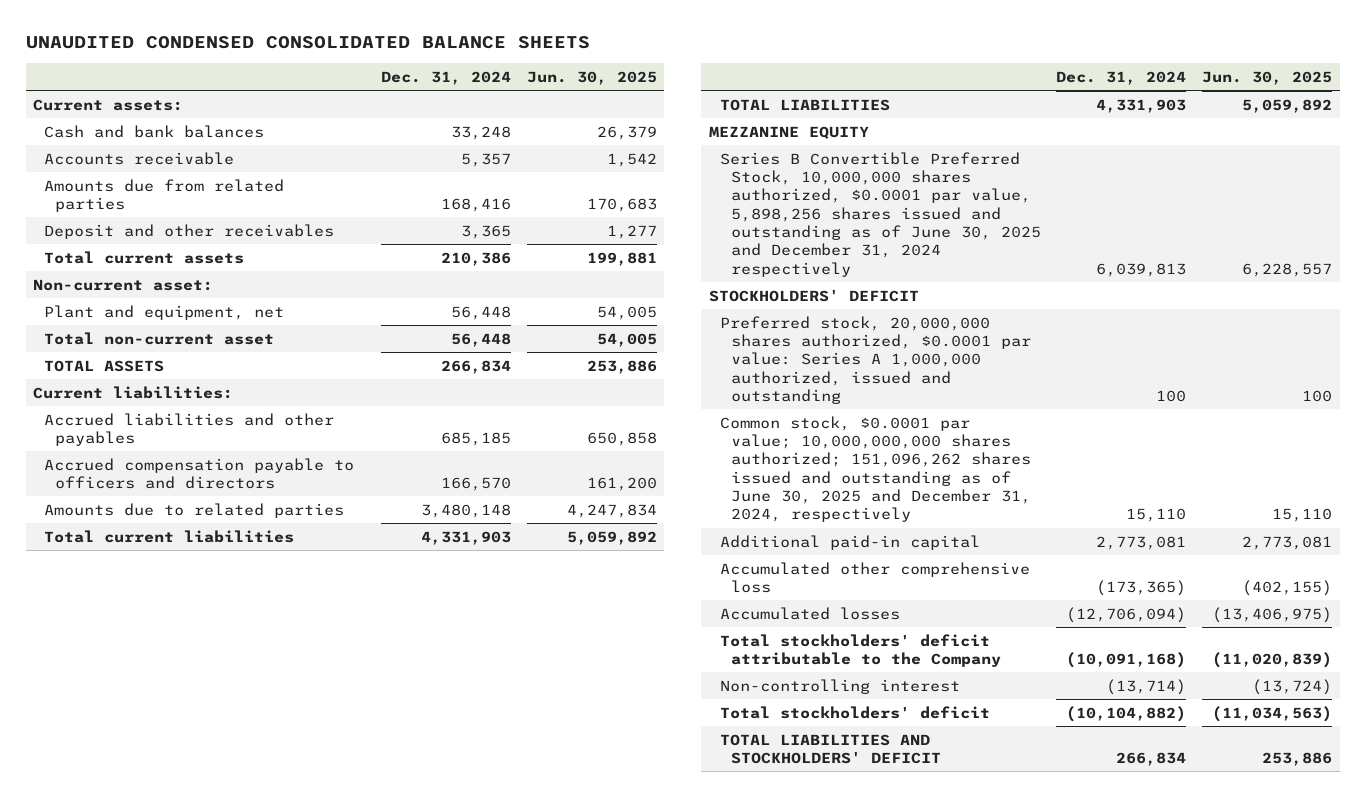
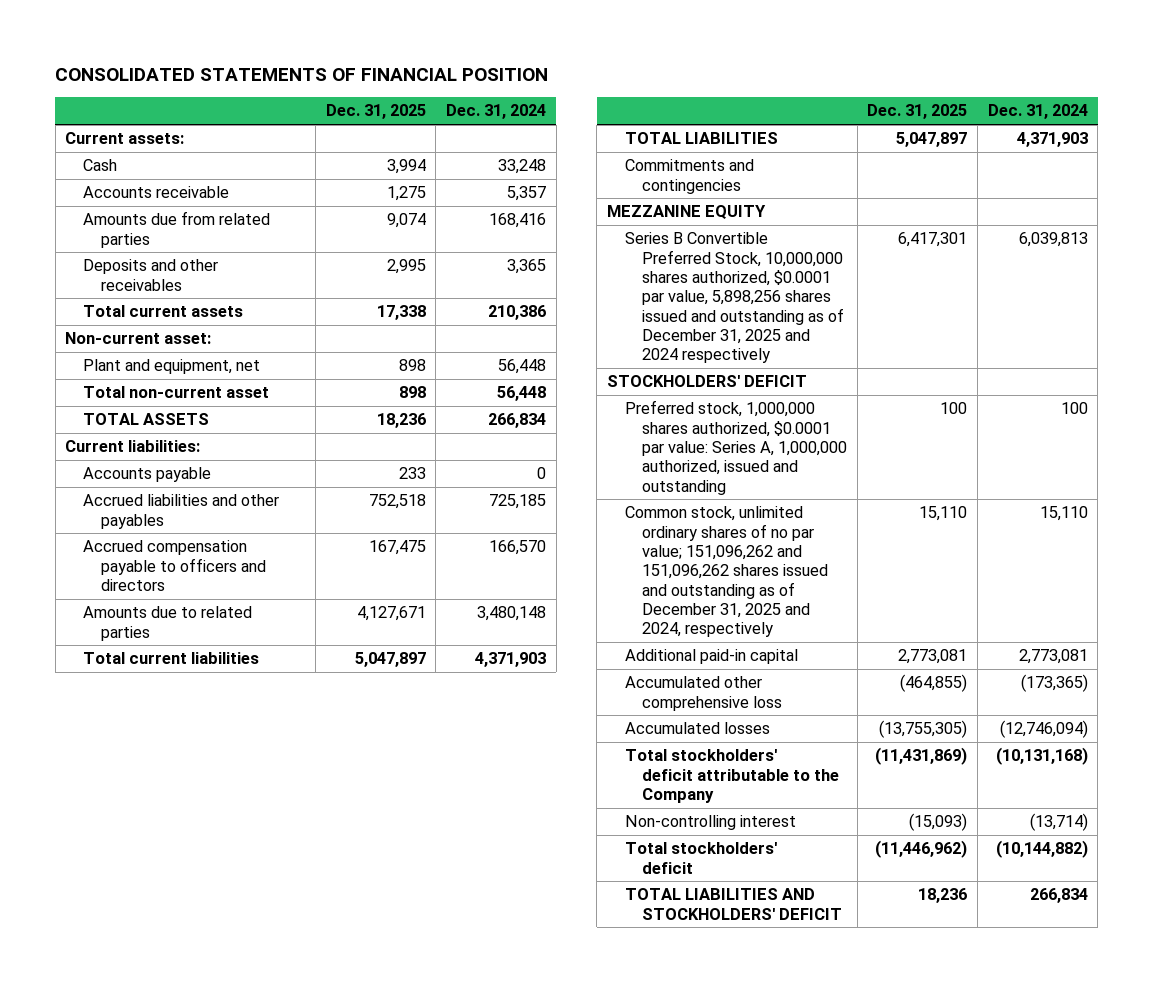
- UNAUDITED CONDENSED CONSOLIDATED BALANCE SHEETS
+ CONSOLIDATED STATEMENTS OF FINANCIAL POSITION
- | Dec. 31, 2024 | Jun. 30, 2025
+ | Dec. 31, 2025 | Dec. 31, 2024
- Cash and bank balances | 33,248 | 26,379
+ Cash | 3,994 | 33,248
- Deposit and other receivables | 3,365 | 1,277
+ Deposits and other receivables | 2,995 | 3,365
- Accrued liabilities and other payables | 685,185 | 650,858
+ Accounts payable | 233 | 0
+ Accrued liabilities and other payables | 752,518 | 725,185
- Total current liabilities | 4,331,903 | 5,059,892
- TOTAL LIABILITIES | 4,331,903 | 5,059,892
+ Total current liabilities | 5,047,897 | 4,371,903
+ TOTAL LIABILITIES | 5,047,897 | 4,371,903
+ Commitments and contingencies
- Series B Convertible Preferred Stock, 10,000,000 shares authorized, $0.0001 par value, 5,898,256 shares issued and outstanding as of June 30, 2025 and December 31, 2024 respectively | 6,039,813 | 6,228,557
+ Series B Convertible Preferred Stock, 10,000,000 shares authorized, $0.0001 par value, 5,898,256 shares issued and outstanding as of December 31, 2025 and 2024 respectively | 6,417,301 | 6,039,813
- Preferred stock, 20,000,000 shares authorized, $0.0001 par value: Series A 1,000,000 authorized, issued and outstanding | 100 | 100
- Common stock, $0.0001 par value; 10,000,000,000 shares authorized; 151,096,262 shares issued and outstanding as of June 30, 2025 and December 31, 2024, respectively | 15,110 | 15,110
+ Preferred stock, 1,000,000 shares authorized, $0.0001 par value: Series A, 1,000,000 authorized, issued and outstanding | 100 | 100
+ Common stock, unlimited ordinary shares of no par value; 151,096,262 and 151,096,262 shares issued and outstanding as of December 31, 2025 and 2024, respectively | 15,110 | 15,110
- Accumulated losses | (12,706,094) | (13,406,975)
- Total stockholders' deficit attributable to the Company | (10,091,168) | (11,020,839)
+ Accumulated losses | (13,755,305) | (12,746,094)
+ Total stockholders' deficit attributable to the Company | (11,431,869) | (10,131,168)
- Total stockholders' deficit | (10,104,882) | (11,034,563)
+ Total stockholders' deficit | (11,446,962) | (10,144,882)

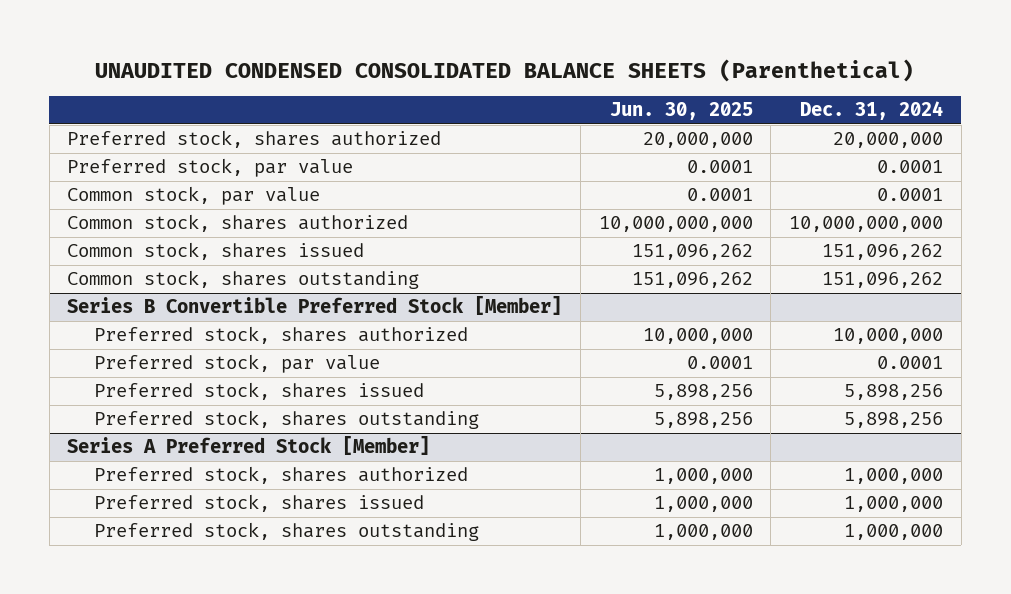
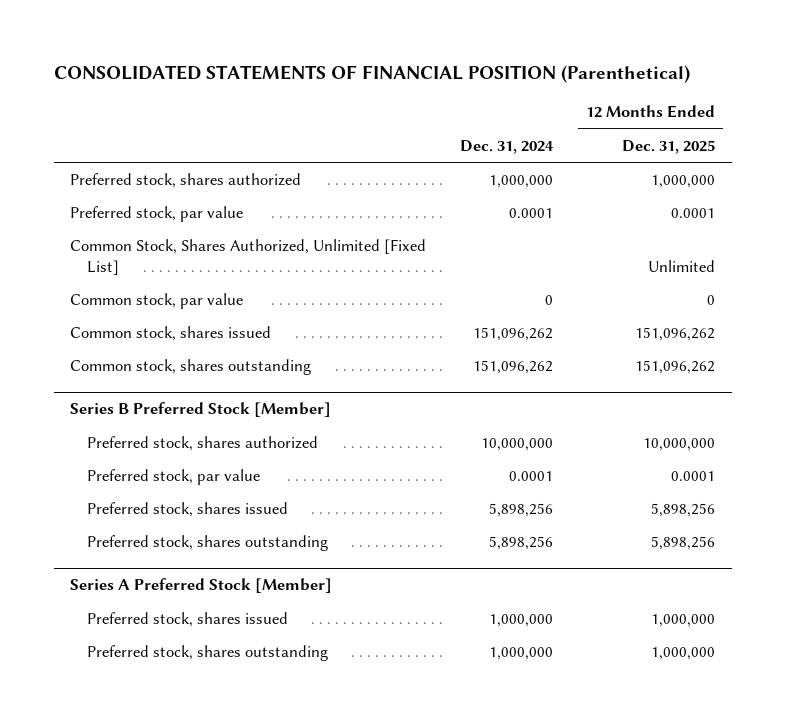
- UNAUDITED CONDENSED CONSOLIDATED BALANCE SHEETS (Parenthetical)
+ CONSOLIDATED STATEMENTS OF FINANCIAL POSITION (Parenthetical)
- | Jun. 30, 2025 | Dec. 31, 2024
+ | Dec. 31, 2024 | 12 Months Ended Dec. 31, 2025
- Preferred stock, shares authorized | 20,000,000 | 20,000,000
+ Preferred stock, shares authorized | 1,000,000 | 1,000,000
- Common stock, par value | 0.0001 | 0.0001
- Common stock, shares authorized | 10,000,000,000 | 10,000,000,000
+ Common Stock, Shares Authorized, Unlimited [Fixed List] | | Unlimited
+ Common stock, par value | 0 | 0
- Series B Convertible Preferred Stock [Member]
+ Series B Preferred Stock [Member]
@ Series A Preferred Stock [Member]
- Preferred stock, shares authorized | 1,000,000 | 1,000,000

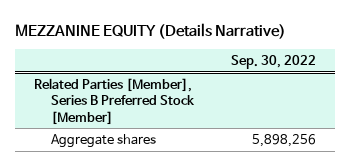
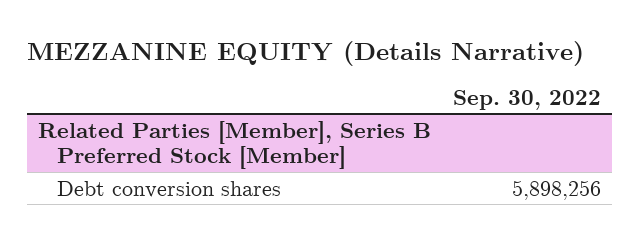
@ Related Parties [Member], Series B Preferred Stock [Member]
- Aggregate shares | 5,898,256
+ Debt conversion shares | 5,898,256

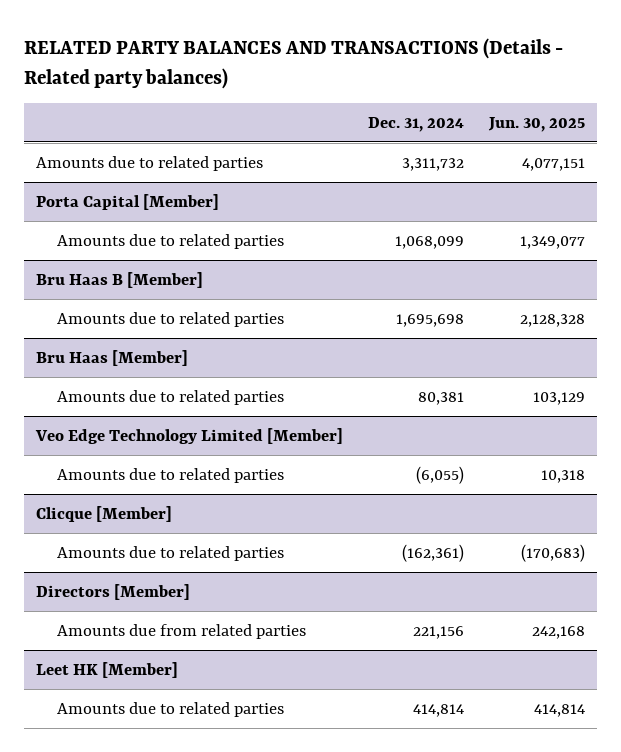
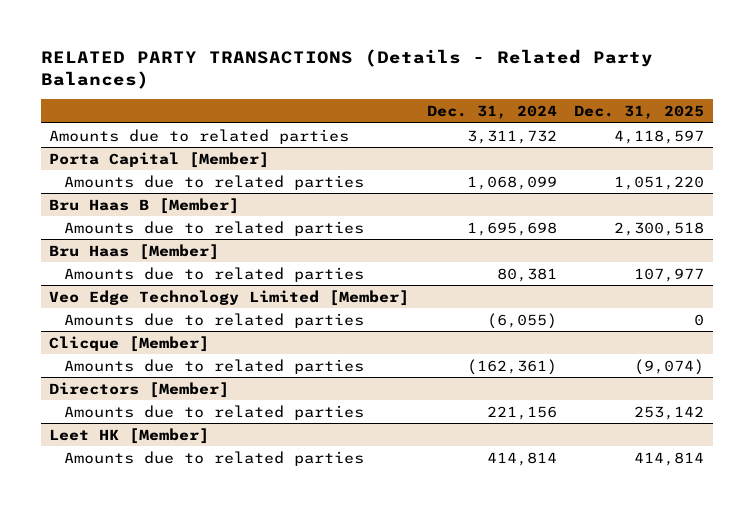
- RELATED PARTY BALANCES AND TRANSACTIONS (Details - Related party balances)
+ RELATED PARTY TRANSACTIONS (Details - Related Party Balances)
- | Dec. 31, 2024 | Jun. 30, 2025
+ | Dec. 31, 2024 | Dec. 31, 2025
@ Directors [Member]
- Amounts due from related parties | 221,156 | 242,168
+ Amounts due to related parties | 221,156 | 253,142

